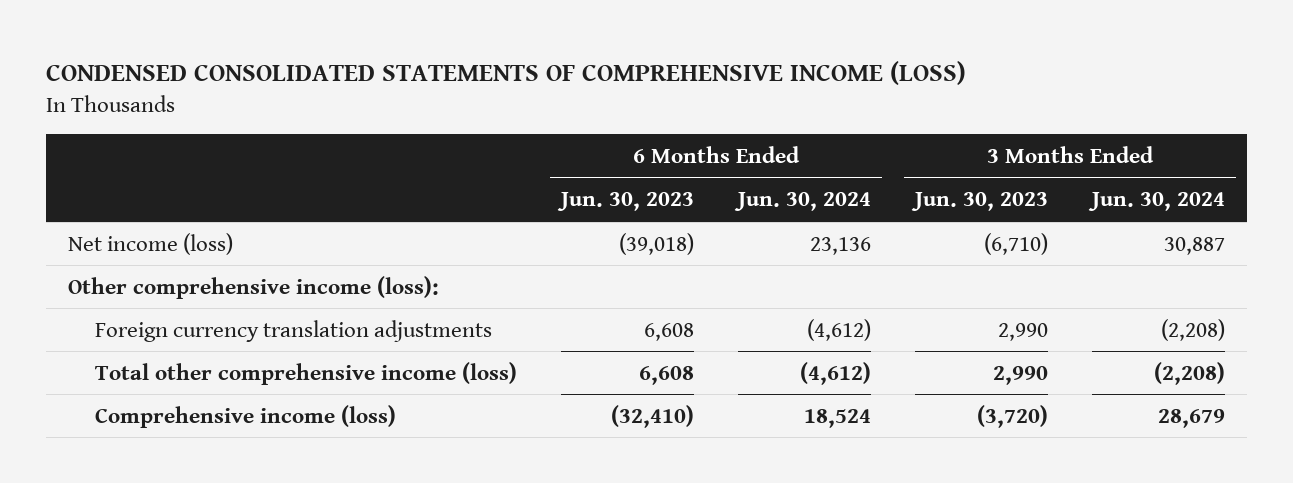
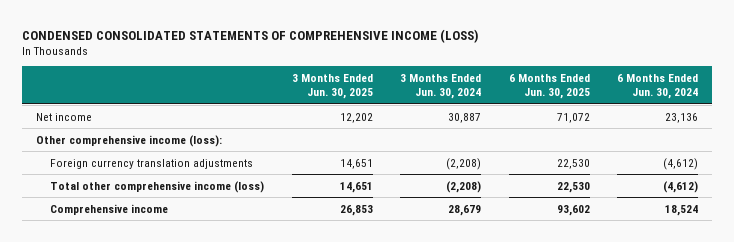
- | 6 Months Ended Jun. 30, 2023 | 6 Months Ended Jun. 30, 2024 | 3 Months Ended Jun. 30, 2023 | 3 Months Ended Jun. 30, 2024
+ | 3 Months Ended Jun. 30, 2025 | 3 Months Ended Jun. 30, 2024 | 6 Months Ended Jun. 30, 2025 | 6 Months Ended Jun. 30, 2024
- Net income (loss) | (39,018) | 23,136 | (6,710) | 30,887
+ Net income | 12,202 | 30,887 | 71,072 | 23,136
- Comprehensive income (loss) | (32,410) | 18,524 | (3,720) | 28,679
+ Comprehensive income | 26,853 | 28,679 | 93,602 | 18,524

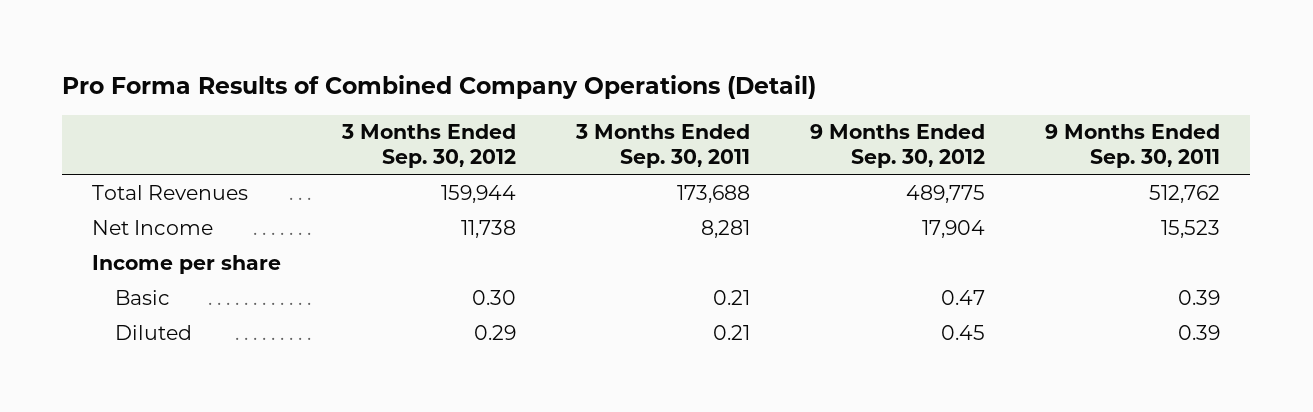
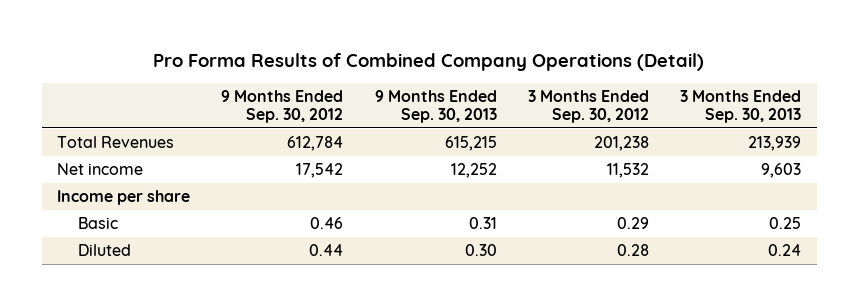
- | 3 Months Ended Sep. 30, 2012 | 3 Months Ended Sep. 30, 2011 | 9 Months Ended Sep. 30, 2012 | 9 Months Ended Sep. 30, 2011
+ | 9 Months Ended Sep. 30, 2012 | 9 Months Ended Sep. 30, 2013 | 3 Months Ended Sep. 30, 2012 | 3 Months Ended Sep. 30, 2013
- Total Revenues | 159,944 | 173,688 | 489,775 | 512,762
- Net Income | 11,738 | 8,281 | 17,904 | 15,523
+ Total Revenues | 612,784 | 615,215 | 201,238 | 213,939
+ Net income | 17,542 | 12,252 | 11,532 | 9,603
- Basic | 0.30 | 0.21 | 0.47 | 0.39
- Diluted | 0.29 | 0.21 | 0.45 | 0.39
+ Basic | 0.46 | 0.31 | 0.29 | 0.25
+ Diluted | 0.44 | 0.30 | 0.28 | 0.24

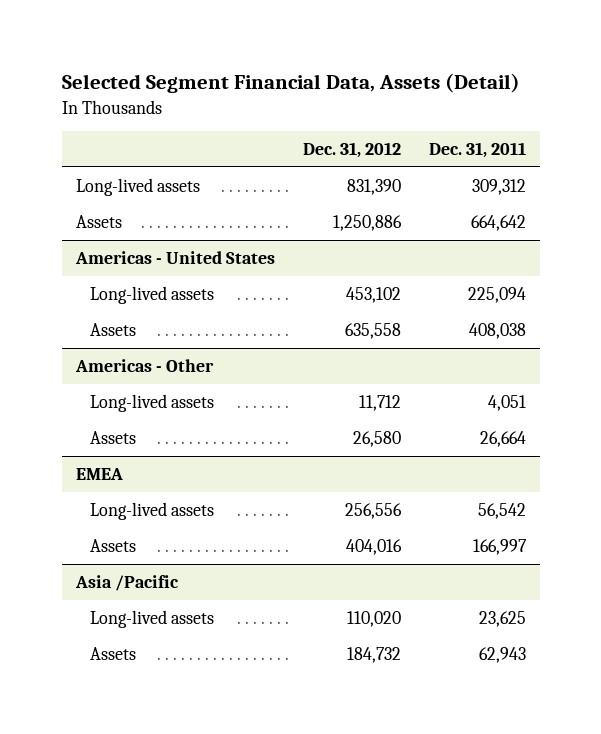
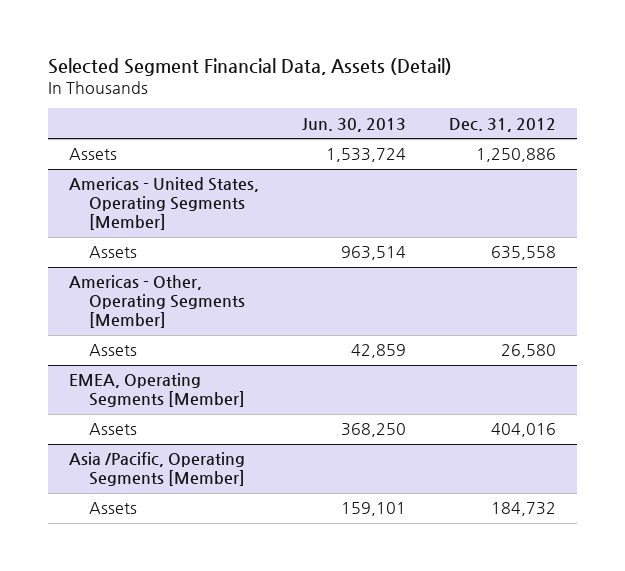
- | Dec. 31, 2012 | Dec. 31, 2011
+ | Jun. 30, 2013 | Dec. 31, 2012
- Long-lived assets | 831,390 | 309,312
- Americas - United States
- Long-lived assets | 453,102 | 225,094
+ Americas - United States, Operating Segments [Member]
- Americas - Other
- Long-lived assets | 11,712 | 4,051
+ Americas - Other, Operating Segments [Member]
- EMEA
- Long-lived assets | 256,556 | 56,542
+ EMEA, Operating Segments [Member]
- Asia /Pacific
- Long-lived assets | 110,020 | 23,625
+ Asia /Pacific, Operating Segments [Member]

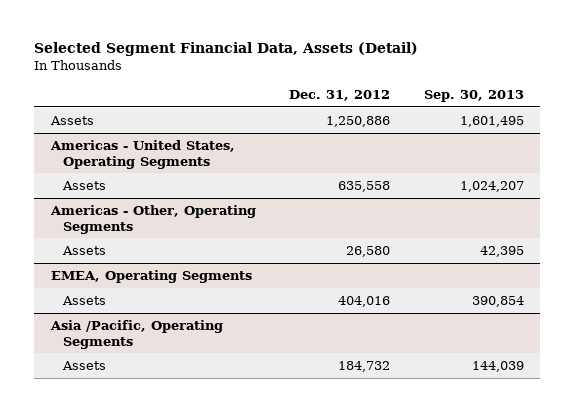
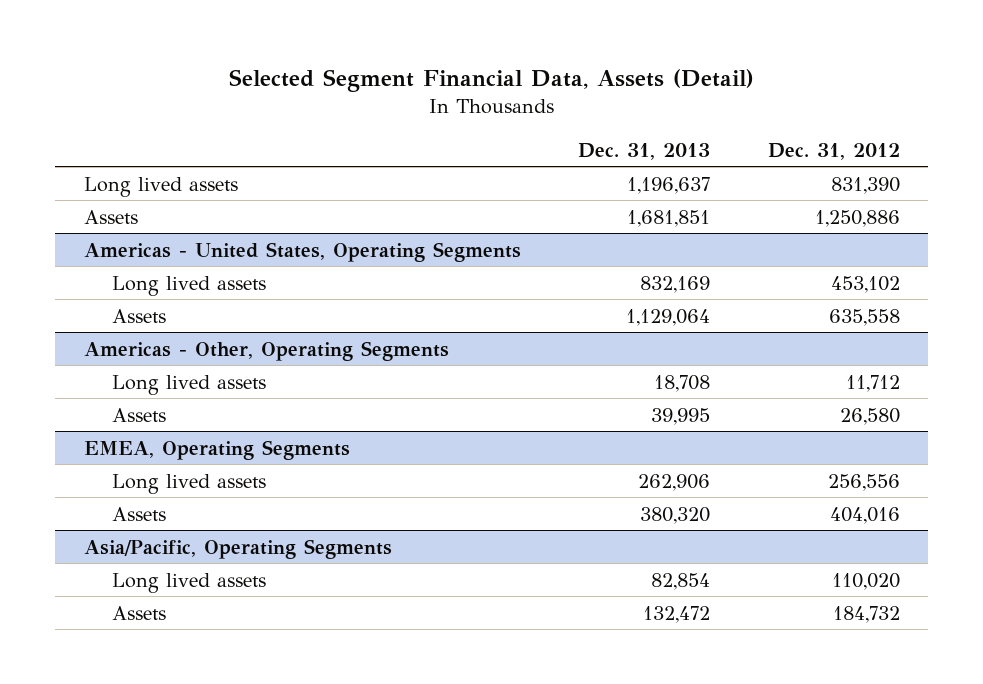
- | Dec. 31, 2012 | Sep. 30, 2013
+ | Dec. 31, 2013 | Dec. 31, 2012
+ Long lived assets | 1,196,637 | 831,390
@ Americas - United States, Operating Segments
+ Long lived assets | 832,169 | 453,102
@ Americas - Other, Operating Segments
+ Long lived assets | 18,708 | 11,712
@ EMEA, Operating Segments
+ Long lived assets | 262,906 | 256,556
- Asia /Pacific, Operating Segments
+ Asia/Pacific, Operating Segments
+ Long lived assets | 82,854 | 110,020

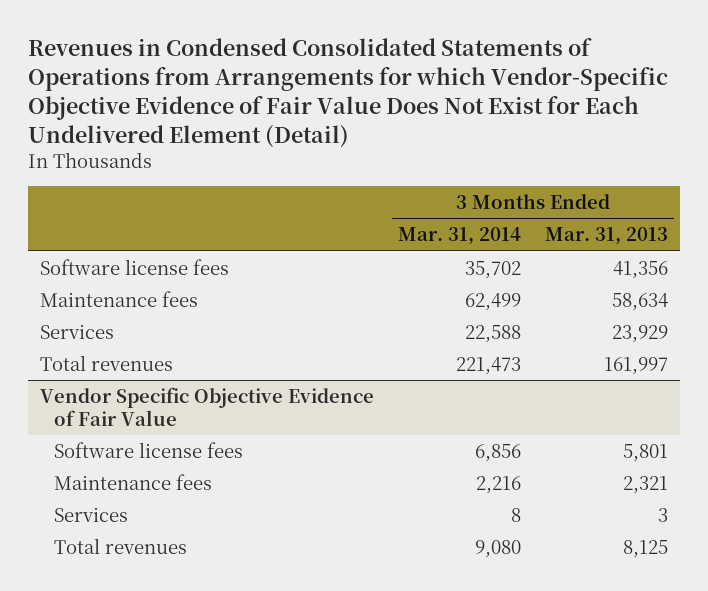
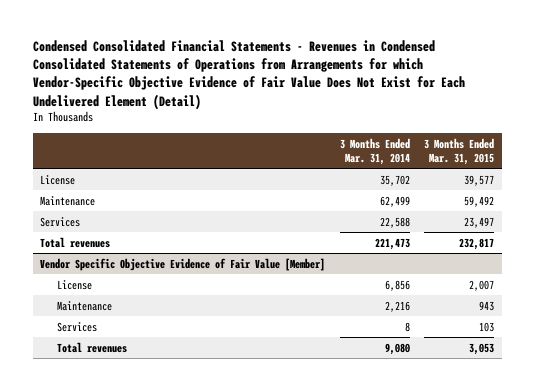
- Revenues in Condensed Consolidated Statements of Operations from Arrangements for which Vendor-Specific Objective Evidence of Fair Value Does Not Exist for Each Undelivered Element (Detail)
+ Condensed Consolidated Financial Statements - Revenues in Condensed Consolidated Statements of Operations from Arrangements for which Vendor-Specific Objective Evidence of Fair Value Does Not Exist for Each Undelivered Element (Detail)
- | 3 Months Ended Mar. 31, 2014 | 3 Months Ended Mar. 31, 2013
+ | 3 Months Ended Mar. 31, 2014 | 3 Months Ended Mar. 31, 2015
- Software license fees | 35,702 | 41,356
- Maintenance fees | 62,499 | 58,634
+ License | 35,702 | 39,577
+ Maintenance | 62,499 | 59,492
- Vendor Specific Objective Evidence of Fair Value
- Software license fees | 6,856 | 5,801
- Maintenance fees | 2,216 | 2,321
+ Vendor Specific Objective Evidence of Fair Value [Member]
+ License | 6,856 | 2,007
+ Maintenance | 2,216 | 943

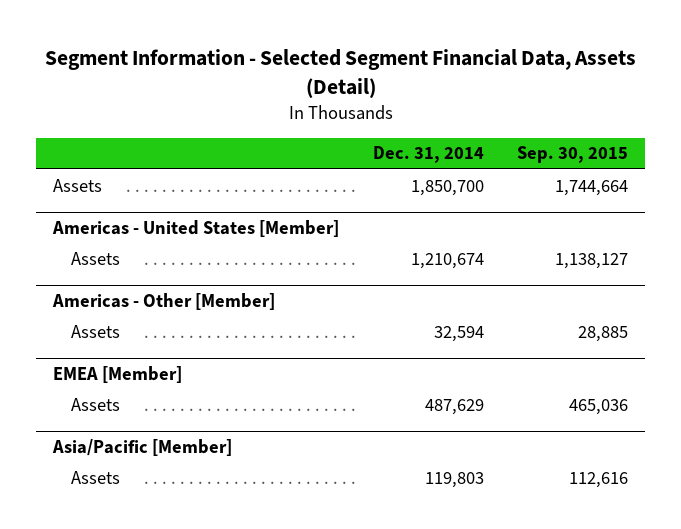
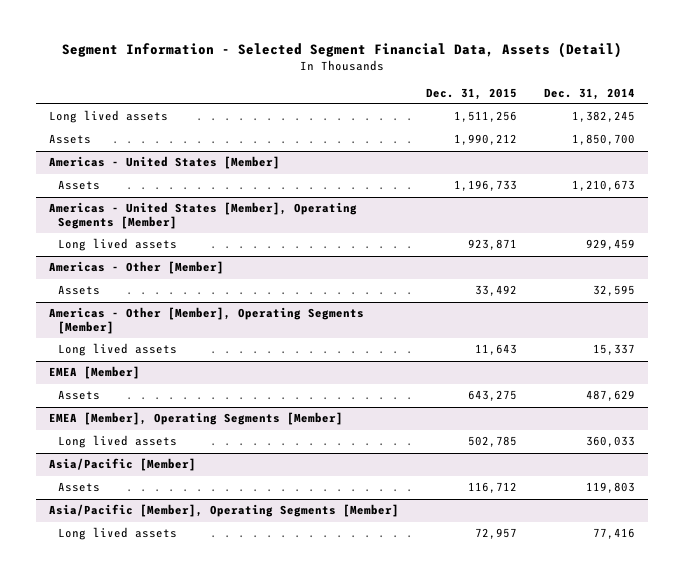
- | Dec. 31, 2014 | Sep. 30, 2015
+ | Dec. 31, 2015 | Dec. 31, 2014
+ Long lived assets | 1,511,256 | 1,382,245
@ Americas - United States [Member]
- Assets | 1,210,674 | 1,138,127
+ Assets | 1,196,733 | 1,210,673
+ Americas - United States [Member], Operating Segments [Member]
+ Long lived assets | 923,871 | 929,459
@ Americas - Other [Member]
- Assets | 32,594 | 28,885
+ Assets | 33,492 | 32,595
+ Americas - Other [Member], Operating Segments [Member]
+ Long lived assets | 11,643 | 15,337
+ EMEA [Member], Operating Segments [Member]
+ Long lived assets | 502,785 | 360,033
+ Asia/Pacific [Member], Operating Segments [Member]
+ Long lived assets | 72,957 | 77,416

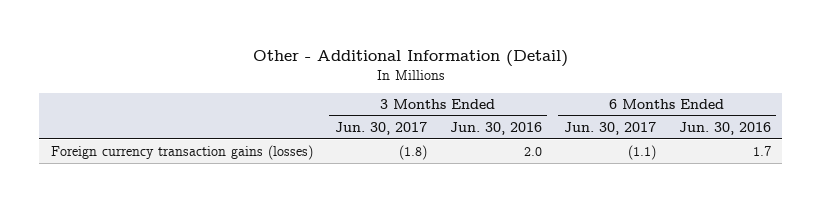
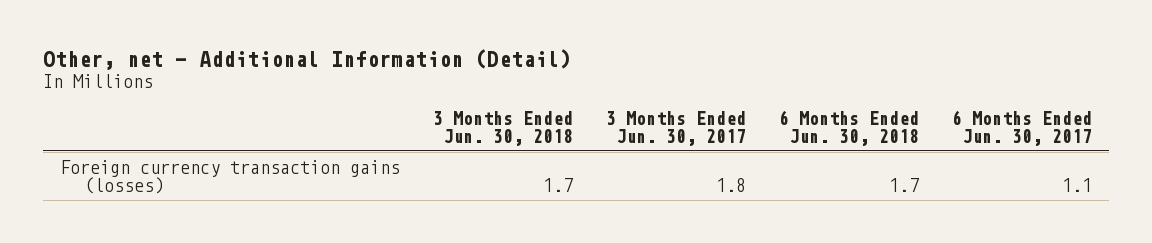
- Other - Additional Information (Detail)
+ Other, net - Additional Information (Detail)
- | 3 Months Ended Jun. 30, 2017 | 3 Months Ended Jun. 30, 2016 | 6 Months Ended Jun. 30, 2017 | 6 Months Ended Jun. 30, 2016
+ | 3 Months Ended Jun. 30, 2018 | 3 Months Ended Jun. 30, 2017 | 6 Months Ended Jun. 30, 2018 | 6 Months Ended Jun. 30, 2017
- Foreign currency transaction gains (losses) | (1.8) | 2.0 | (1.1) | 1.7
+ Foreign currency transaction gains (losses) | 1.7 | 1.8 | 1.7 | 1.1

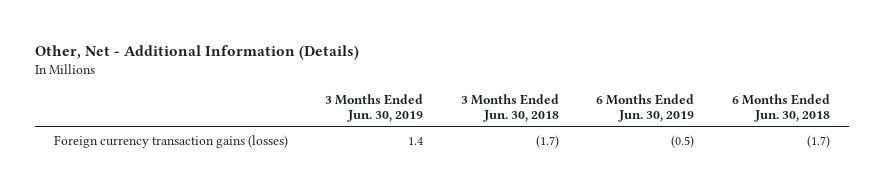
- Other, net - Additional Information (Detail)
+ Other, Net - Additional Information (Details)
- | 3 Months Ended Jun. 30, 2018 | 3 Months Ended Jun. 30, 2017 | 6 Months Ended Jun. 30, 2018 | 6 Months Ended Jun. 30, 2017
+ | 3 Months Ended Jun. 30, 2019 | 3 Months Ended Jun. 30, 2018 | 6 Months Ended Jun. 30, 2019 | 6 Months Ended Jun. 30, 2018
- Foreign currency transaction gains (losses) | 1.7 | 1.8 | 1.7 | 1.1
+ Foreign currency transaction gains (losses) | 1.4 | (1.7) | (0.5) | (1.7)

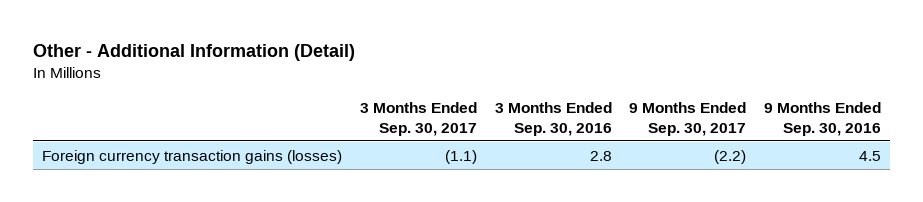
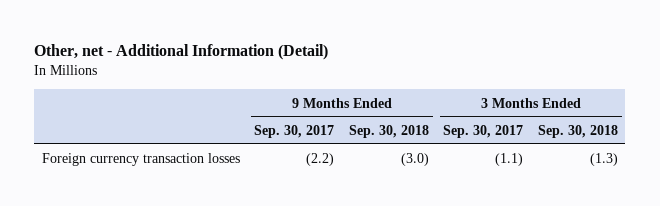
- Other - Additional Information (Detail)
+ Other, net - Additional Information (Detail)
- | 3 Months Ended Sep. 30, 2017 | 3 Months Ended Sep. 30, 2016 | 9 Months Ended Sep. 30, 2017 | 9 Months Ended Sep. 30, 2016
+ | 9 Months Ended Sep. 30, 2017 | 9 Months Ended Sep. 30, 2018 | 3 Months Ended Sep. 30, 2017 | 3 Months Ended Sep. 30, 2018
- Foreign currency transaction gains (losses) | (1.1) | 2.8 | (2.2) | 4.5
+ Foreign currency transaction losses | (2.2) | (3.0) | (1.1) | (1.3)

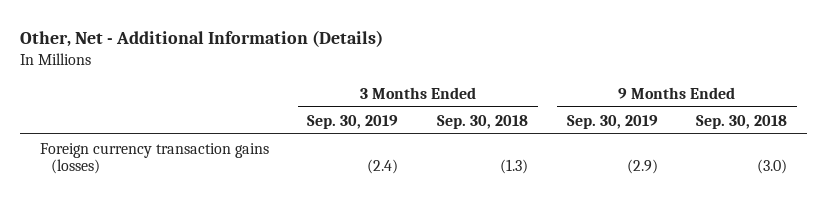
- Other, net - Additional Information (Detail)
+ Other, Net - Additional Information (Details)
- | 9 Months Ended Sep. 30, 2017 | 9 Months Ended Sep. 30, 2018 | 3 Months Ended Sep. 30, 2017 | 3 Months Ended Sep. 30, 2018
+ | 3 Months Ended Sep. 30, 2019 | 3 Months Ended Sep. 30, 2018 | 9 Months Ended Sep. 30, 2019 | 9 Months Ended Sep. 30, 2018
- Foreign currency transaction losses | (2.2) | (3.0) | (1.1) | (1.3)
+ Foreign currency transaction gains (losses) | (2.4) | (1.3) | (2.9) | (3.0)

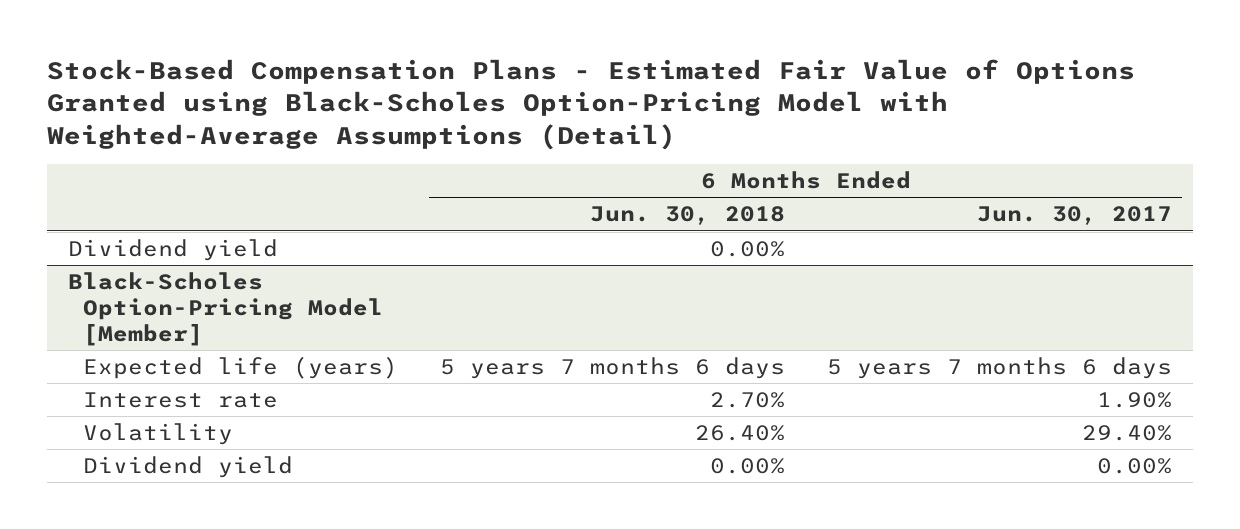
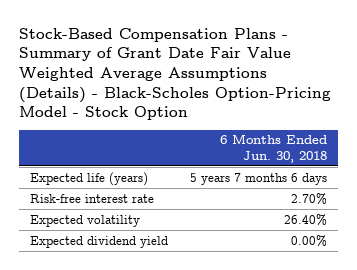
- Stock-Based Compensation Plans - Estimated Fair Value of Options Granted using Black-Scholes Option-Pricing Model with Weighted-Average Assumptions (Detail)
+ Stock-Based Compensation Plans - Summary of Grant Date Fair Value Weighted Average Assumptions (Details) - Black-Scholes Option-Pricing Model - Stock Option
- | 6 Months Ended Jun. 30, 2018 | 6 Months Ended Jun. 30, 2017
+ | 6 Months Ended Jun. 30, 2018
- Dividend yield | 0.00% |
- Black-Scholes Option-Pricing Model [Member]
- Interest rate | 2.70% | 1.90%
- Volatility | 26.40% | 29.40%
- Dividend yield | 0.00% | 0.00%
+ Risk-free interest rate | 2.70%
+ Expected volatility | 26.40%
+ Expected dividend yield | 0.00%

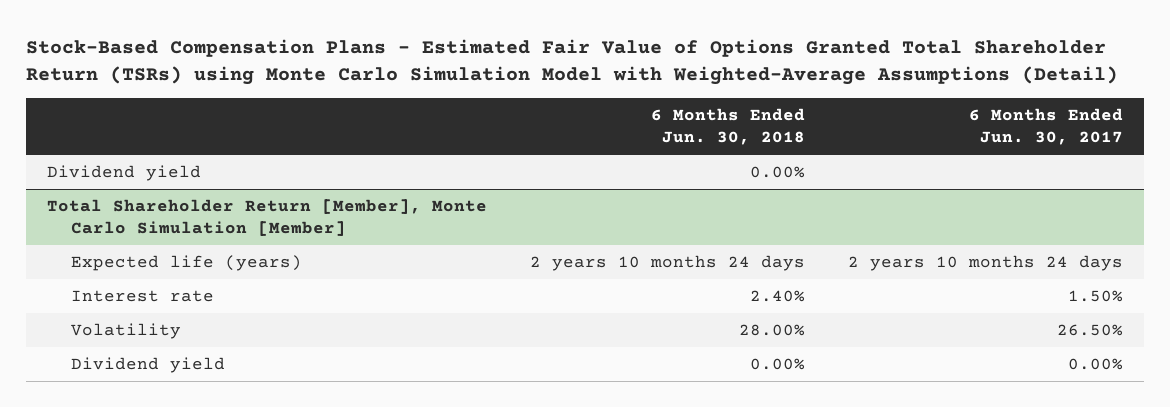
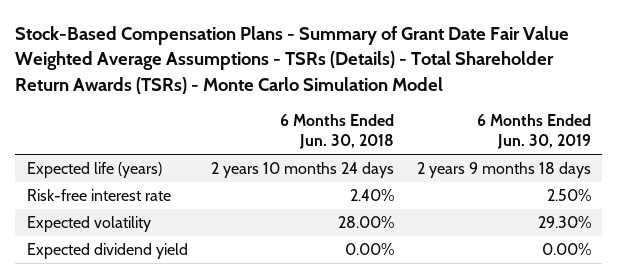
- Stock-Based Compensation Plans - Estimated Fair Value of Options Granted Total Shareholder Return (TSRs) using Monte Carlo Simulation Model with Weighted-Average Assumptions (Detail)
+ Stock-Based Compensation Plans - Summary of Grant Date Fair Value Weighted Average Assumptions - TSRs (Details) - Total Shareholder Return Awards (TSRs) - Monte Carlo Simulation Model
- | 6 Months Ended Jun. 30, 2018 | 6 Months Ended Jun. 30, 2017
+ | 6 Months Ended Jun. 30, 2018 | 6 Months Ended Jun. 30, 2019
- Dividend yield | 0.00% |
- Total Shareholder Return [Member], Monte Carlo Simulation [Member]
- Interest rate | 2.40% | 1.50%
- Volatility | 28.00% | 26.50%
- Dividend yield | 0.00% | 0.00%
+ Risk-free interest rate | 2.40% | 2.50%
+ Expected volatility | 28.00% | 29.30%
+ Expected dividend yield | 0.00% | 0.00%

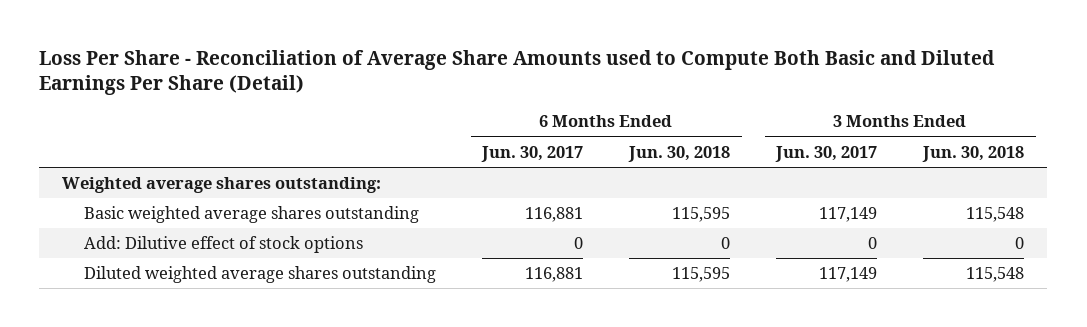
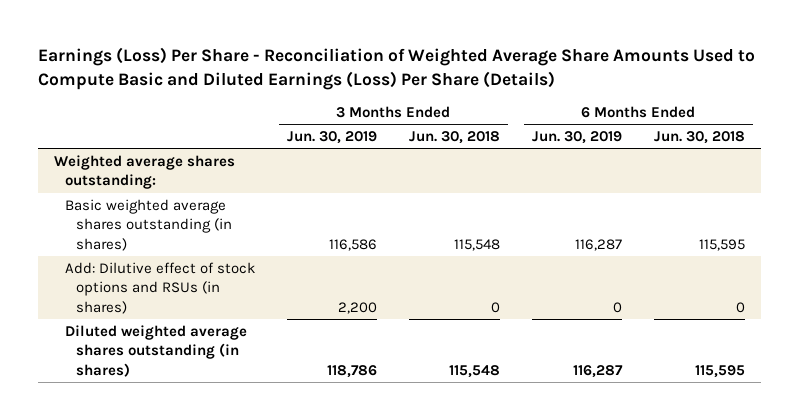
- Loss Per Share - Reconciliation of Average Share Amounts used to Compute Both Basic and Diluted Earnings Per Share (Detail)
+ Earnings (Loss) Per Share - Reconciliation of Weighted Average Share Amounts Used to Compute Basic and Diluted Earnings (Loss) Per Share (Details)
- | 6 Months Ended Jun. 30, 2017 | 6 Months Ended Jun. 30, 2018 | 3 Months Ended Jun. 30, 2017 | 3 Months Ended Jun. 30, 2018
+ | 3 Months Ended Jun. 30, 2019 | 3 Months Ended Jun. 30, 2018 | 6 Months Ended Jun. 30, 2019 | 6 Months Ended Jun. 30, 2018
- Basic weighted average shares outstanding | 116,881 | 115,595 | 117,149 | 115,548
- Add: Dilutive effect of stock options | 0 | 0 | 0 | 0
- Diluted weighted average shares outstanding | 116,881 | 115,595 | 117,149 | 115,548
+ Basic weighted average shares outstanding (in shares) | 116,586 | 115,548 | 116,287 | 115,595
+ Add: Dilutive effect of stock options and RSUs (in shares) | 2,200 | 0 | 0 | 0
+ Diluted weighted average shares outstanding (in shares) | 118,786 | 115,548 | 116,287 | 115,595

